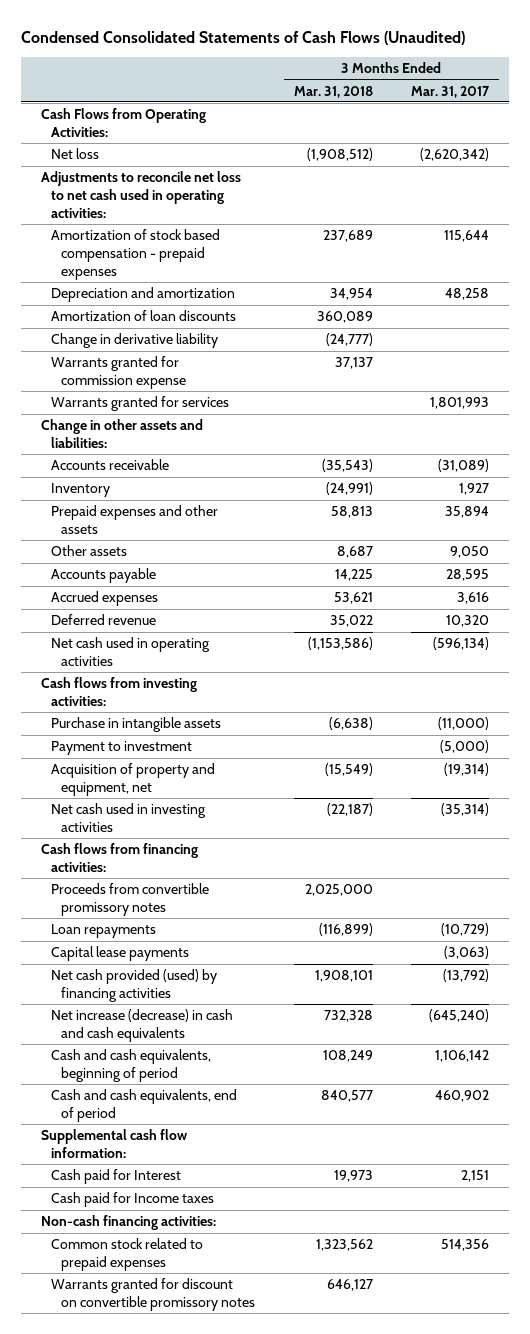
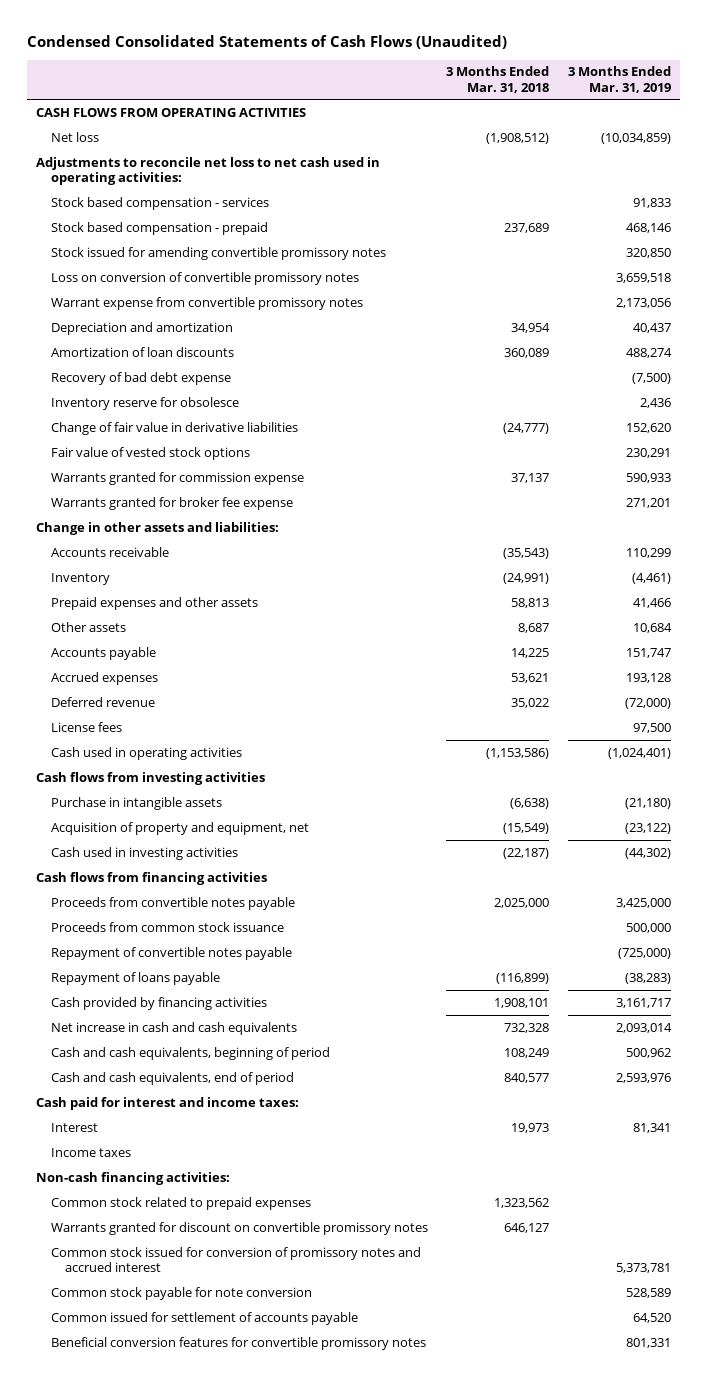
- | 3 Months Ended Mar. 31, 2018 | 3 Months Ended Mar. 31, 2017
+ | 3 Months Ended Mar. 31, 2018 | 3 Months Ended Mar. 31, 2019
- Cash Flows from Operating Activities:
+ CASH FLOWS FROM OPERATING ACTIVITIES
- Amortization of stock based compensation - prepaid expenses | 237,689 | 115,644
+ Stock based compensation - services | | 91,833
+ Stock based compensation - prepaid | 237,689 | 468,146
+ Stock issued for amending convertible promissory notes | | 320,850
+ Loss on conversion of convertible promissory notes | | 3,659,518
+ Warrant expense from convertible promissory notes | | 2,173,056
- Change in derivative liability | (24,777) |
+ Recovery of bad debt expense | | (7,500)
+ Inventory reserve for obsolesce | | 2,436
+ Change of fair value in derivative liabilities | (24,777) | 152,620
+ Fair value of vested stock options | | 230,291
- Warrants granted for services | | 1,801,993
+ Warrants granted for broker fee expense | | 271,201
- Net cash used in operating activities | (1,153,586) | (596,134)
- Cash flows from investing activities:
+ License fees | | 97,500
+ Cash used in operating activities | (1,153,586) | (1,024,401)
+ Cash flows from investing activities
- Payment to investment | | (5,000)
- Net cash used in investing activities | (22,187) | (35,314)
- Cash flows from financing activities:
- Proceeds from convertible promissory notes | 2,025,000 |
- Loan repayments | (116,899) | (10,729)
- Capital lease payments | | (3,063)
- Net cash provided (used) by financing activities | 1,908,101 | (13,792)
- Net increase (decrease) in cash and cash equivalents | 732,328 | (645,240)
+ Cash used in investing activities | (22,187) | (44,302)
+ Cash flows from financing activities
+ Proceeds from convertible notes payable | 2,025,000 | 3,425,000
+ Proceeds from common stock issuance | | 500,000
+ Repayment of convertible notes payable | | (725,000)
+ Repayment of loans payable | (116,899) | (38,283)
+ Cash provided by financing activities | 1,908,101 | 3,161,717
+ Net increase in cash and cash equivalents | 732,328 | 2,093,014
- Supplemental cash flow information:
- Cash paid for Interest | 19,973 | 2,151
- Cash paid for Income taxes
+ Cash paid for interest and income taxes:
+ Interest | 19,973 | 81,341
+ Income taxes
+ Common stock issued for conversion of promissory notes and accrued interest | | 5,373,781
+ Common stock payable for note conversion | | 528,589
+ Common issued for settlement of accounts payable | | 64,520
+ Beneficial conversion features for convertible promissory notes | | 801,331

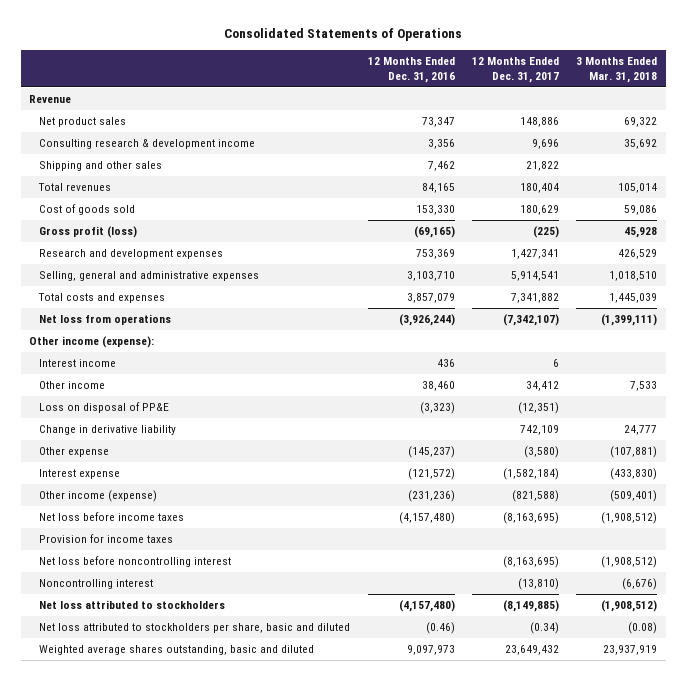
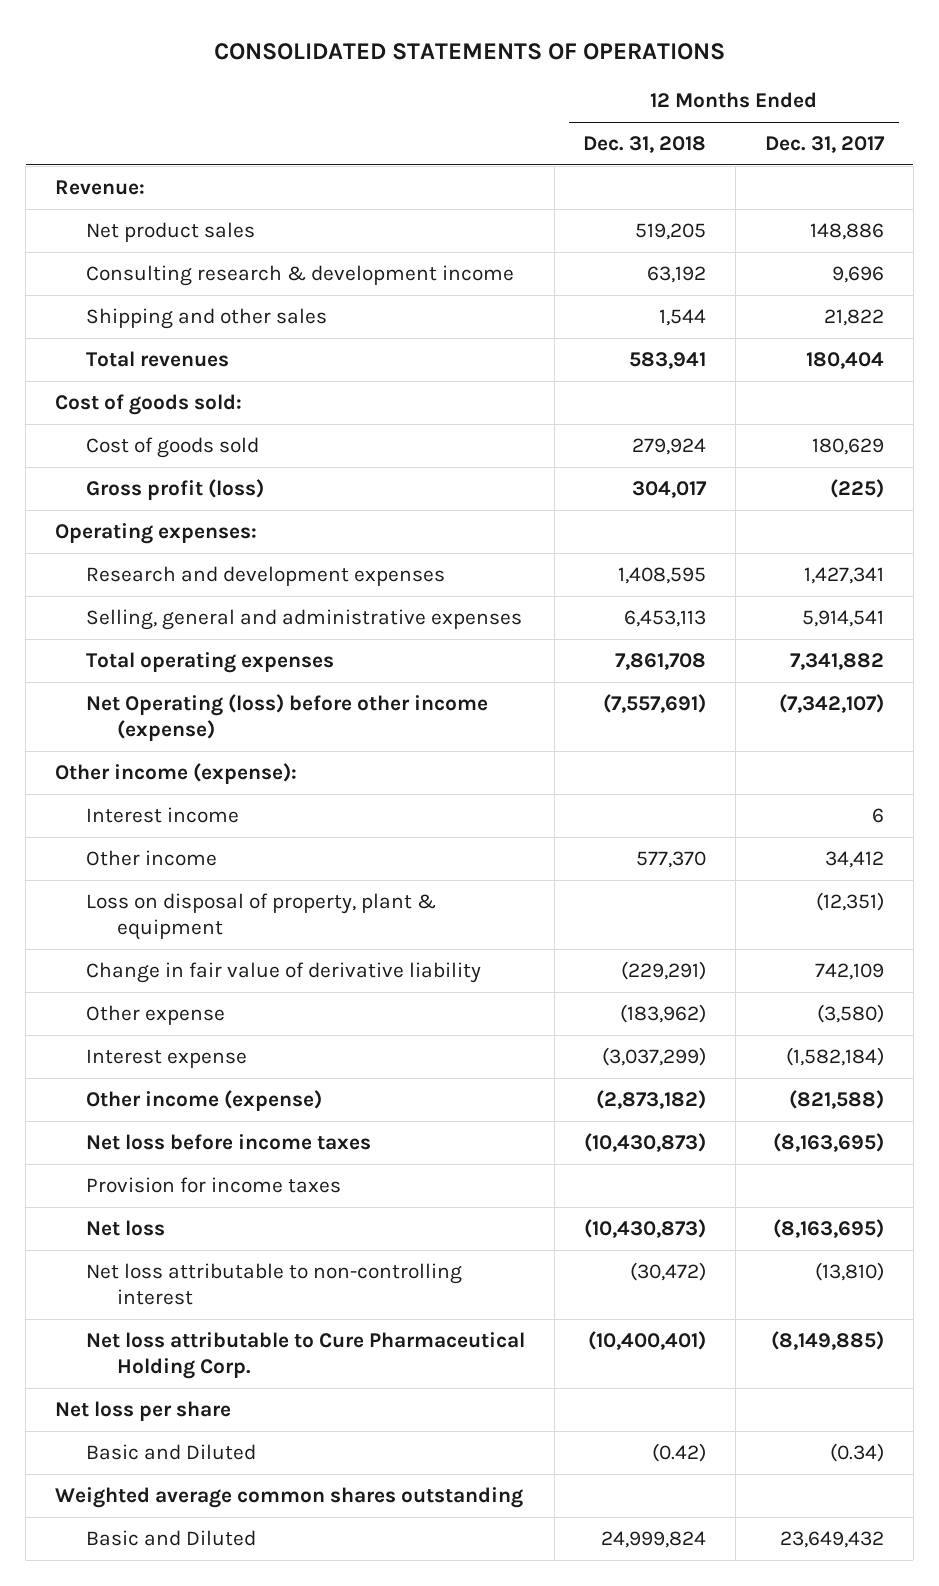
- Consolidated Statements of Operations
+ CONSOLIDATED STATEMENTS OF OPERATIONS
- | 12 Months Ended Dec. 31, 2016 | 12 Months Ended Dec. 31, 2017 | 3 Months Ended Mar. 31, 2018
+ | 12 Months Ended Dec. 31, 2018 | 12 Months Ended Dec. 31, 2017
- Revenue
+ Revenue:
+ Cost of goods sold:
+ Operating expenses:
- Total costs and expenses | 3,857,079 | 7,341,882 | 1,445,039
- Net loss from operations | (3,926,244) | (7,342,107) | (1,399,111)
+ Total operating expenses | 7,861,708 | 7,341,882
+ Net Operating (loss) before other income (expense) | (7,557,691) | (7,342,107)
- Loss on disposal of PP&E | (3,323) | (12,351) |
- Change in derivative liability | | 742,109 | 24,777
+ Loss on disposal of property, plant & equipment | | (12,351)
+ Change in fair value of derivative liability | (229,291) | 742,109
- Net loss before noncontrolling interest | | (8,163,695) | (1,908,512)
- Noncontrolling interest | | (13,810) | (6,676)
- Net loss attributed to stockholders | (4,157,480) | (8,149,885) | (1,908,512)
- Net loss attributed to stockholders per share, basic and diluted | (0.46) | (0.34) | (0.08)
- Weighted average shares outstanding, basic and diluted | 9,097,973 | 23,649,432 | 23,937,919
+ Net loss | (10,430,873) | (8,163,695)
+ Net loss attributable to non-controlling interest | (30,472) | (13,810)
+ Net loss attributable to Cure Pharmaceutical Holding Corp. | (10,400,401) | (8,149,885)
+ Net loss per share
+ Basic and Diluted | (0.42) | (0.34)
+ Weighted average common shares outstanding
+ Basic and Diluted | 24,999,824 | 23,649,432

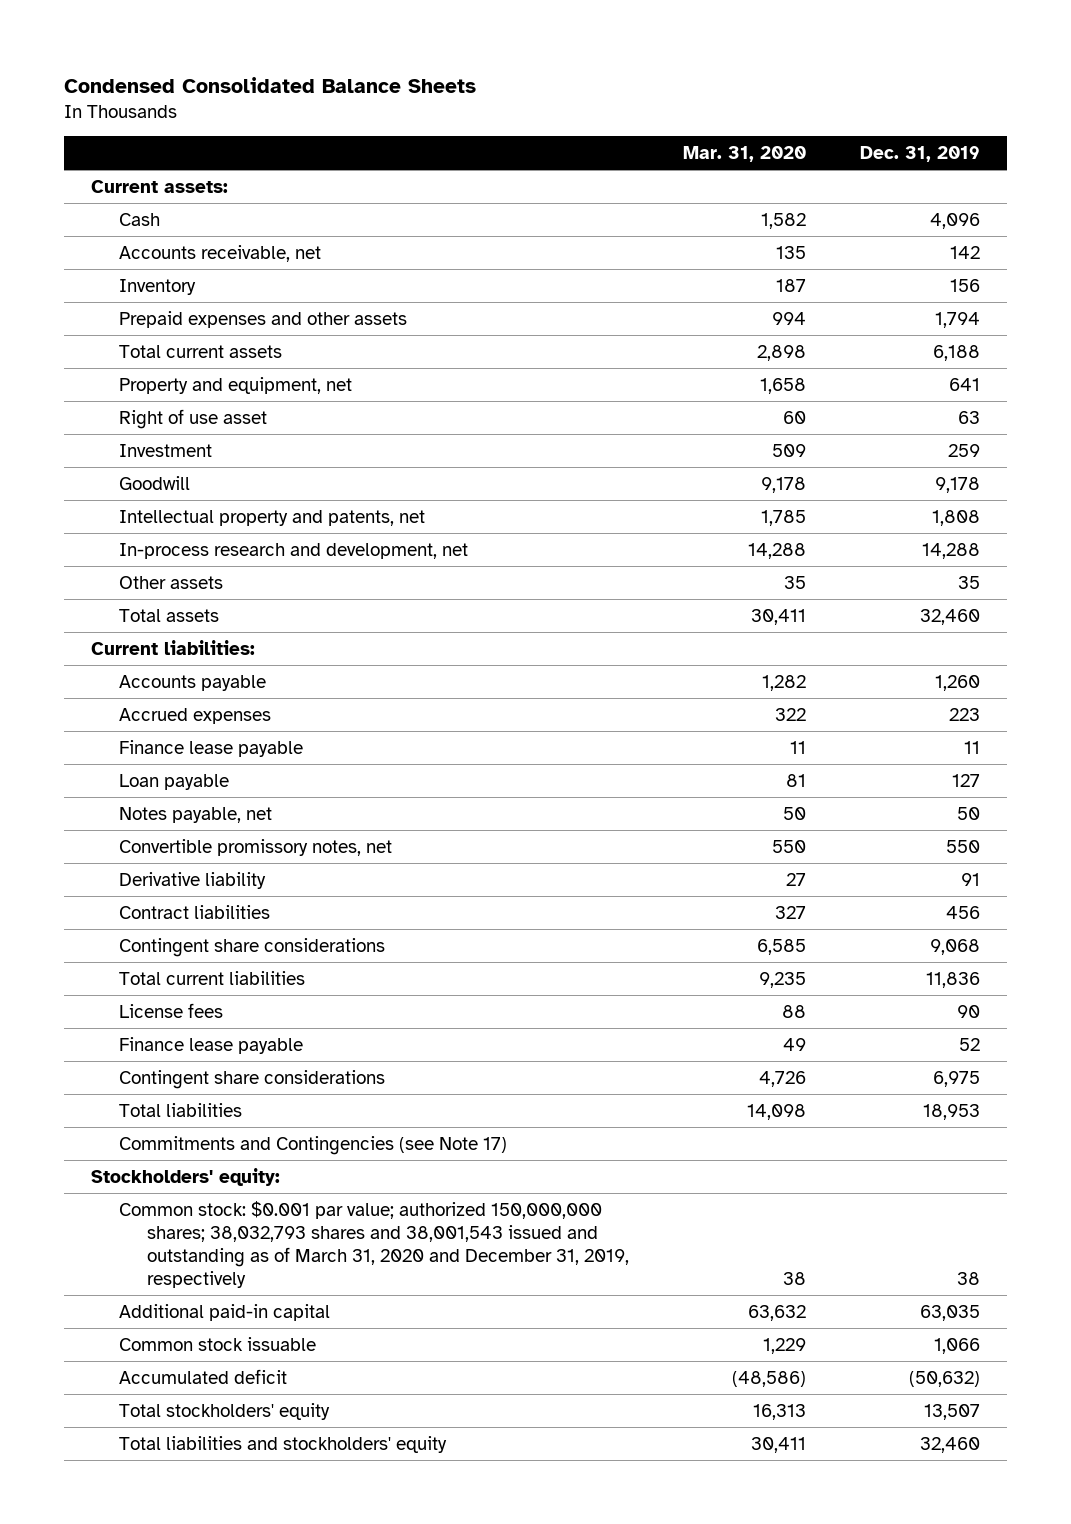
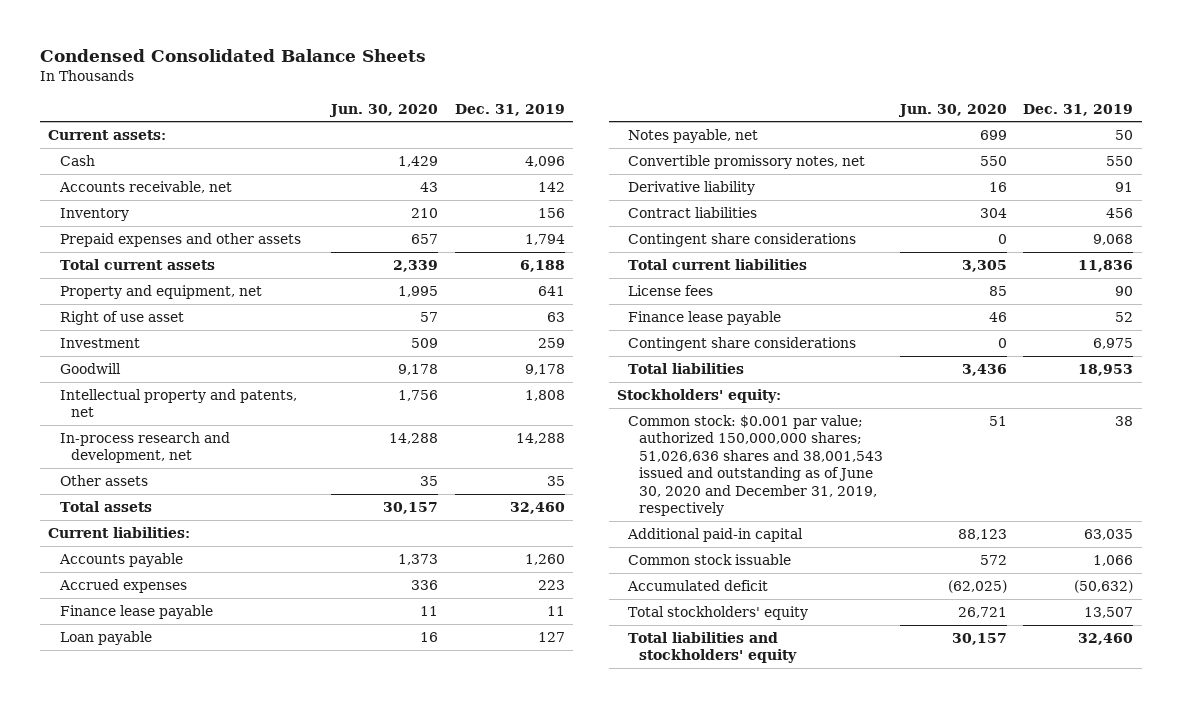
- | Mar. 31, 2020 | Dec. 31, 2019
+ | Jun. 30, 2020 | Dec. 31, 2019
- Commitments and Contingencies (see Note 17)
- Common stock: $0.001 par value; authorized 150,000,000 shares; 38,032,793 shares and 38,001,543 issued and outstanding as of March 31, 2020 and December 31, 2019, respectively | 38 | 38
+ Common stock: $0.001 par value; authorized 150,000,000 shares; 51,026,636 shares and 38,001,543 issued and outstanding as of June 30, 2020 and December 31, 2019, respectively | 51 | 38

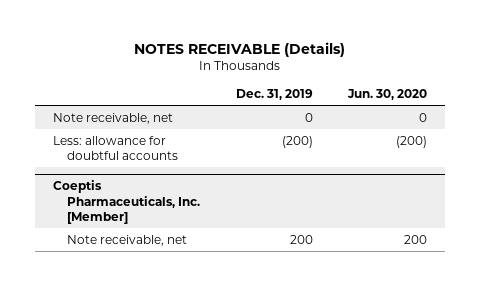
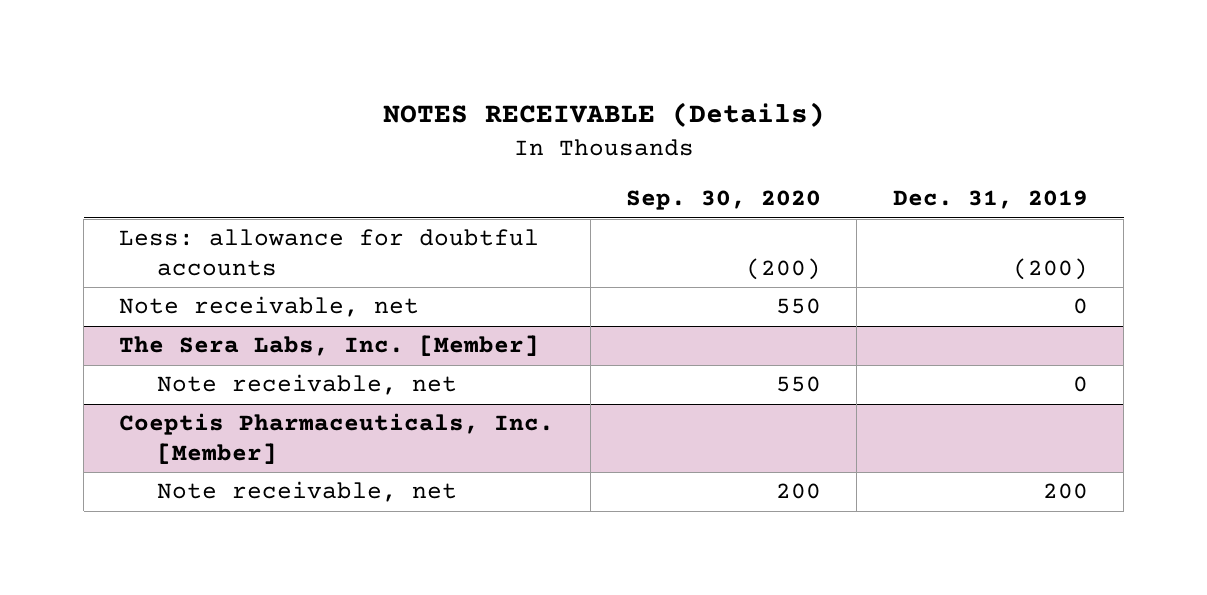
- | Dec. 31, 2019 | Jun. 30, 2020
+ | Sep. 30, 2020 | Dec. 31, 2019
moved down: Note receivable, net | 550 | 0
+ The Sera Labs, Inc. [Member]
+ Note receivable, net | 550 | 0

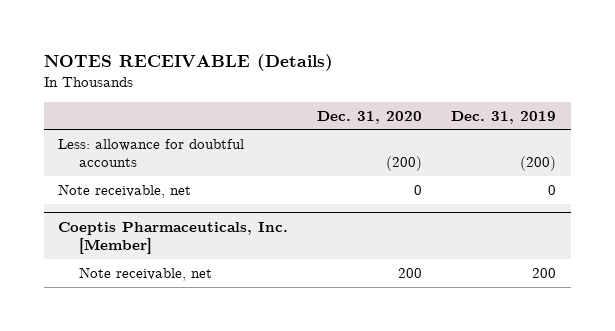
- | Sep. 30, 2020 | Dec. 31, 2019
+ | Dec. 31, 2020 | Dec. 31, 2019
- The Sera Labs, Inc. [Member]
- Note receivable, net | 550 | 0

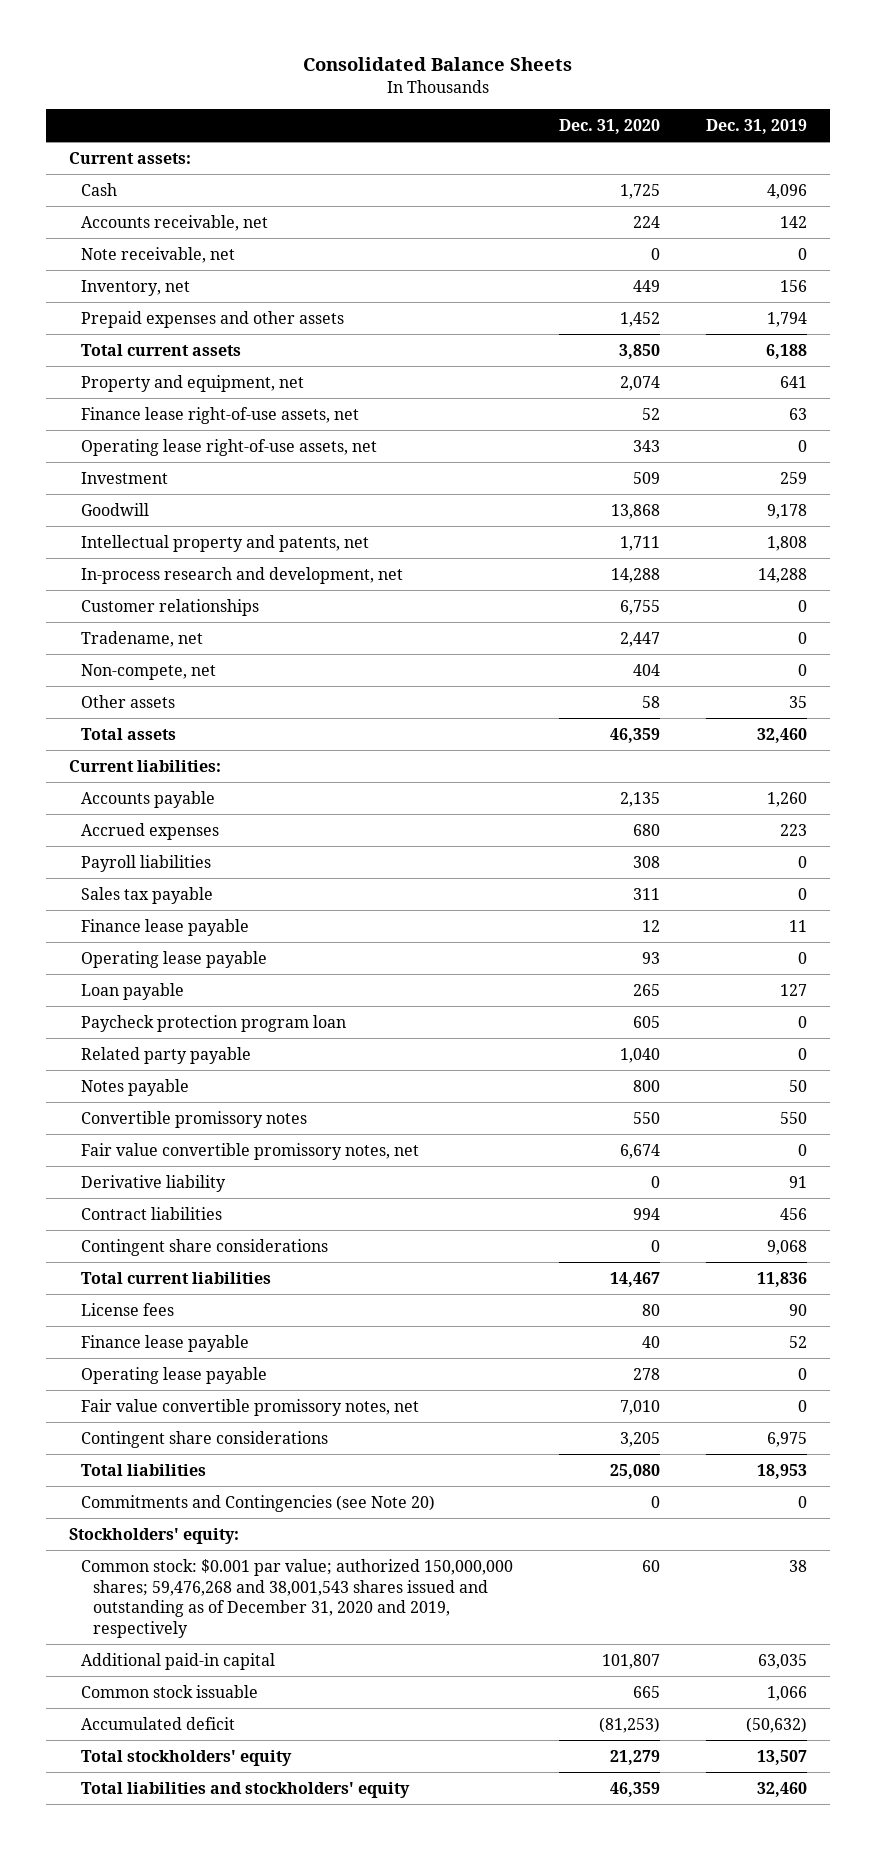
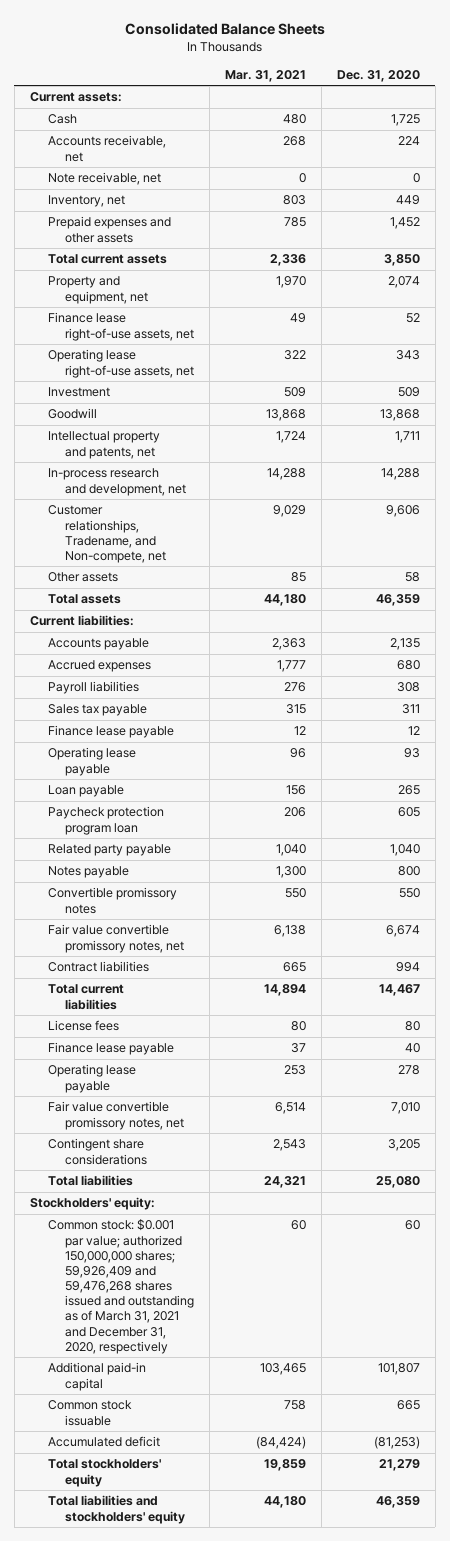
- | Dec. 31, 2020 | Dec. 31, 2019
+ | Mar. 31, 2021 | Dec. 31, 2020
- Customer relationships | 6,755 | 0
- Tradename, net | 2,447 | 0
- Non-compete, net | 404 | 0
+ Customer relationships, Tradename, and Non-compete, net | 9,029 | 9,606
- Derivative liability | 0 | 91
- Contingent share considerations | 0 | 9,068
- Commitments and Contingencies (see Note 20) | 0 | 0
- Common stock: $0.001 par value; authorized 150,000,000 shares; 59,476,268 and 38,001,543 shares issued and outstanding as of December 31, 2020 and 2019, respectively | 60 | 38
+ Common stock: $0.001 par value; authorized 150,000,000 shares; 59,926,409 and 59,476,268 shares issued and outstanding as of March 31, 2021 and December 31, 2020, respectively | 60 | 60

